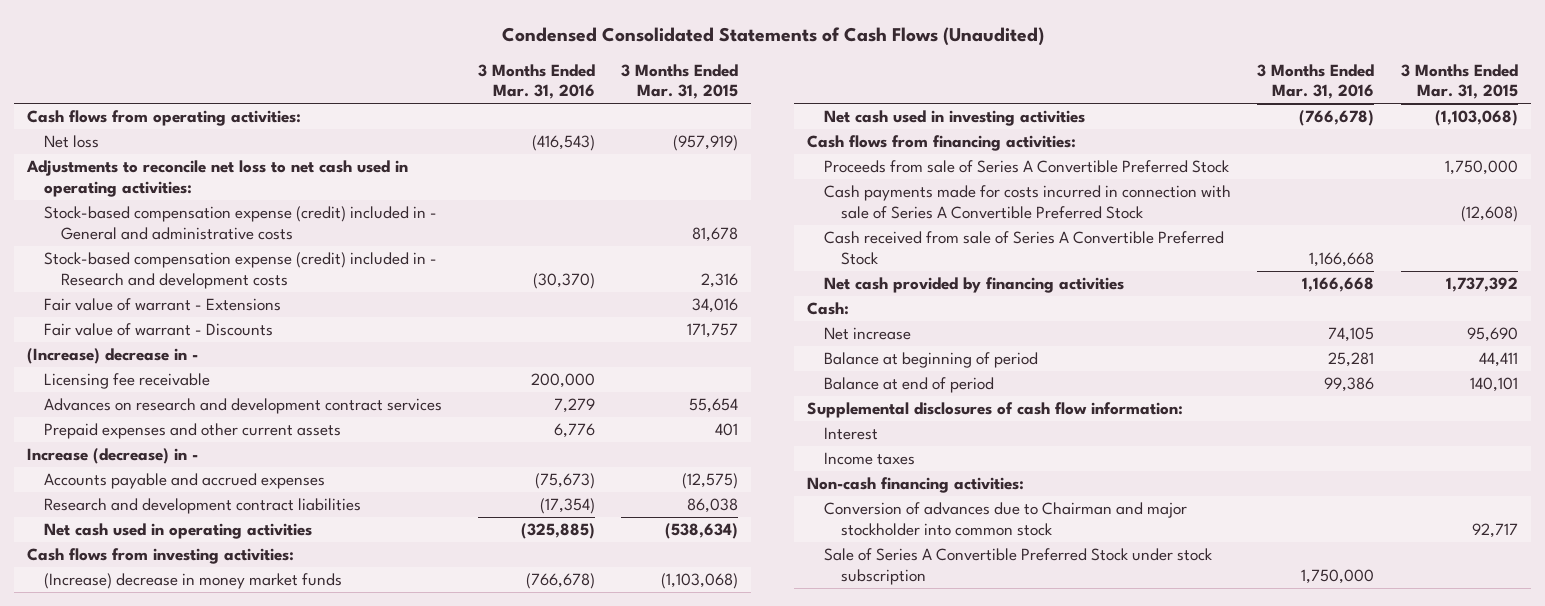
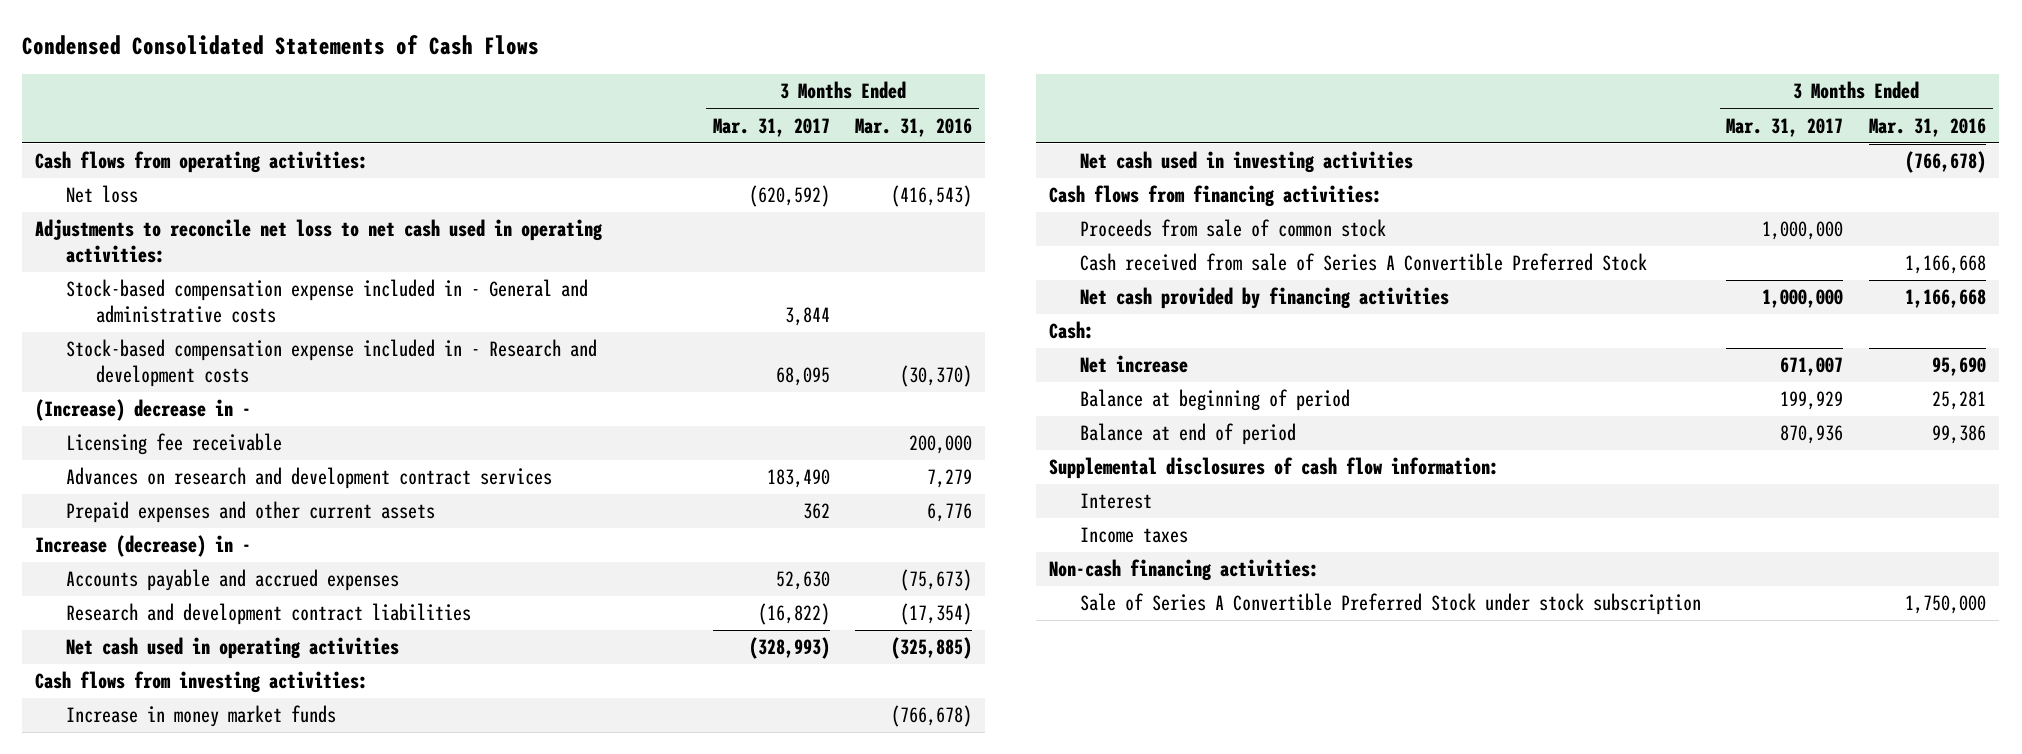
- Condensed Consolidated Statements of Cash Flows (Unaudited)
+ Condensed Consolidated Statements of Cash Flows
- | 3 Months Ended Mar. 31, 2016 | 3 Months Ended Mar. 31, 2015
+ | 3 Months Ended Mar. 31, 2017 | 3 Months Ended Mar. 31, 2016
- Stock-based compensation expense (credit) included in - General and administrative costs | | 81,678
- Stock-based compensation expense (credit) included in - Research and development costs | (30,370) | 2,316
- Fair value of warrant - Extensions | | 34,016
- Fair value of warrant - Discounts | | 171,757
+ Stock-based compensation expense included in - General and administrative costs | 3,844 |
+ Stock-based compensation expense included in - Research and development costs | 68,095 | (30,370)
- (Increase) decrease in money market funds | (766,678) | (1,103,068)
+ Increase in money market funds | | (766,678)
- Proceeds from sale of Series A Convertible Preferred Stock | | 1,750,000
- Cash payments made for costs incurred in connection with sale of Series A Convertible Preferred Stock | | (12,608)
+ Proceeds from sale of common stock | 1,000,000 |
- Net increase | 74,105 | 95,690
+ Net increase | 671,007 | 95,690
- Conversion of advances due to Chairman and major stockholder into common stock | | 92,717

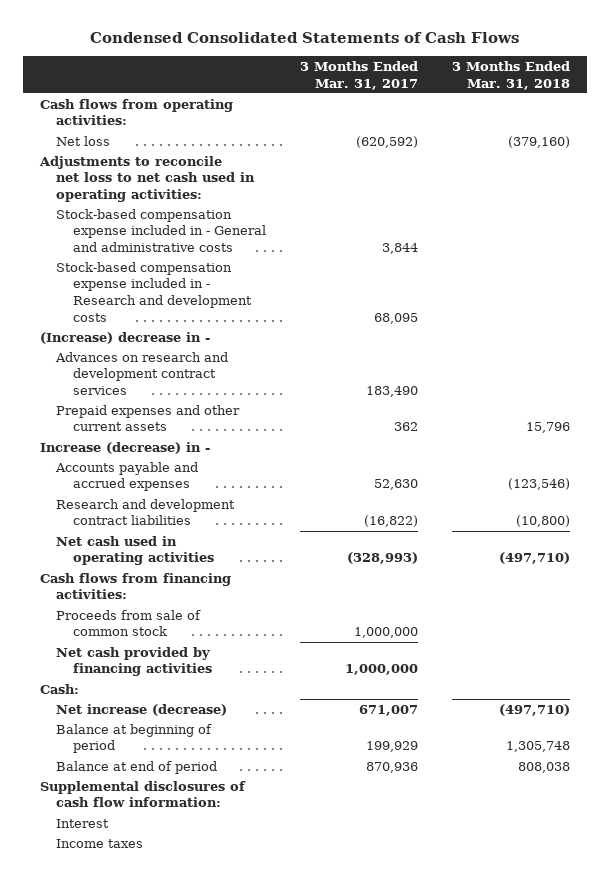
- | 3 Months Ended Mar. 31, 2017 | 3 Months Ended Mar. 31, 2016
+ | 3 Months Ended Mar. 31, 2017 | 3 Months Ended Mar. 31, 2018
- Licensing fee receivable | | 200,000
- Cash flows from investing activities:
- Increase in money market funds | | (766,678)
- Net cash used in investing activities | | (766,678)
- Cash received from sale of Series A Convertible Preferred Stock | | 1,166,668
- Net increase | 671,007 | 95,690
+ Net increase (decrease) | 671,007 | (497,710)
- Non-cash financing activities:
- Sale of Series A Convertible Preferred Stock under stock subscription | | 1,750,000

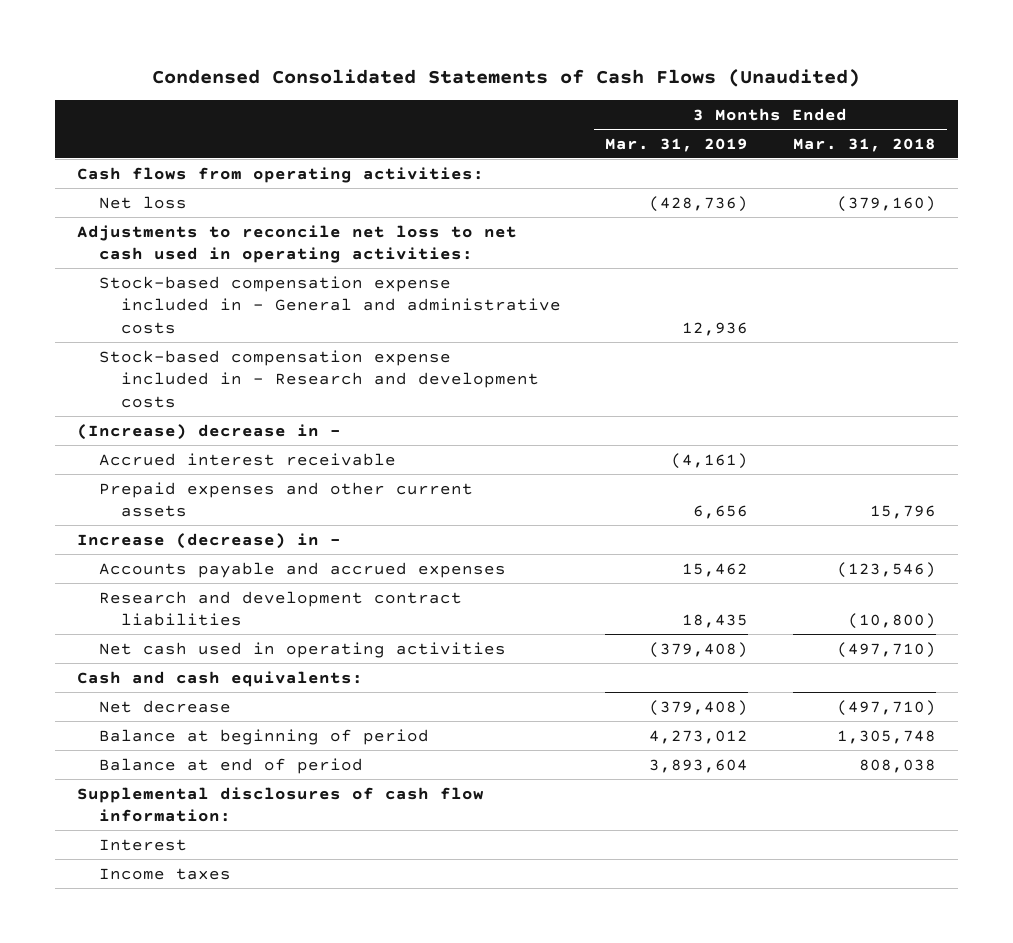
- Condensed Consolidated Statements of Cash Flows
+ Condensed Consolidated Statements of Cash Flows (Unaudited)
- | 3 Months Ended Mar. 31, 2017 | 3 Months Ended Mar. 31, 2018
+ | 3 Months Ended Mar. 31, 2019 | 3 Months Ended Mar. 31, 2018
- Advances on research and development contract services | 183,490 |
+ Accrued interest receivable | (4,161) |
- Cash flows from financing activities:
- Proceeds from sale of common stock | 1,000,000 |
- Net cash provided by financing activities | 1,000,000 |
- Cash:
- Net increase (decrease) | 671,007 | (497,710)
+ Cash and cash equivalents:
+ Net decrease | (379,408) | (497,710)

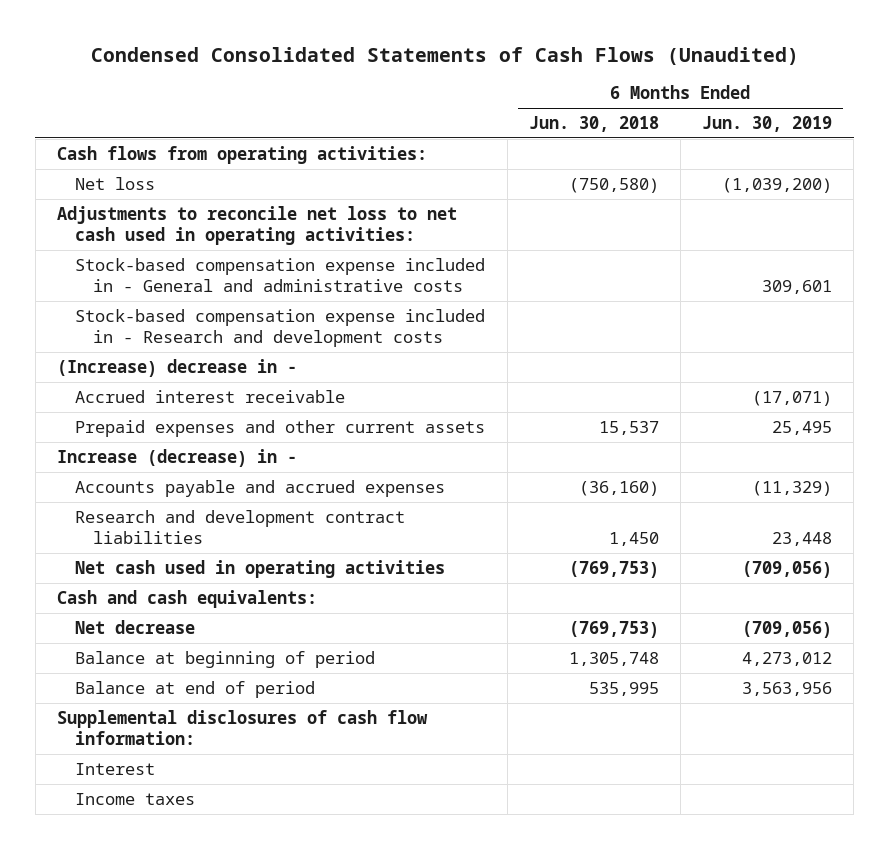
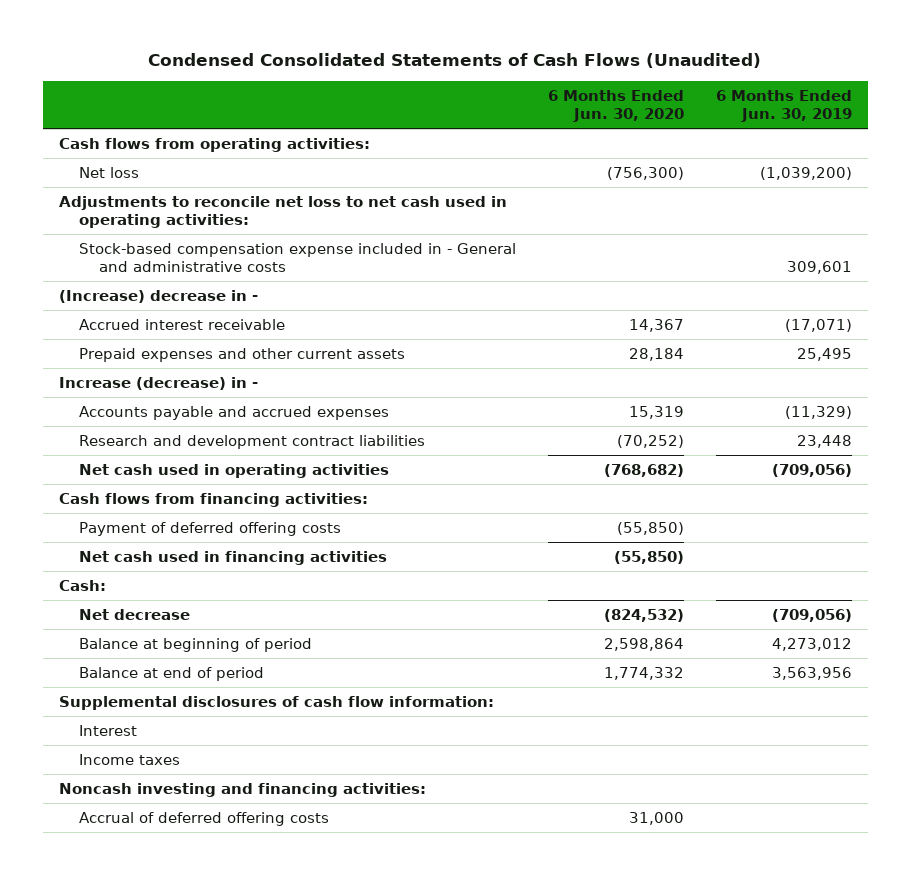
- | 6 Months Ended Jun. 30, 2018 | 6 Months Ended Jun. 30, 2019
+ | 6 Months Ended Jun. 30, 2020 | 6 Months Ended Jun. 30, 2019
- Stock-based compensation expense included in - Research and development costs
- Cash and cash equivalents:
+ Cash flows from financing activities:
+ Payment of deferred offering costs | (55,850) |
+ Net cash used in financing activities | (55,850) |
+ Cash:
+ Noncash investing and financing activities:
+ Accrual of deferred offering costs | 31,000 |

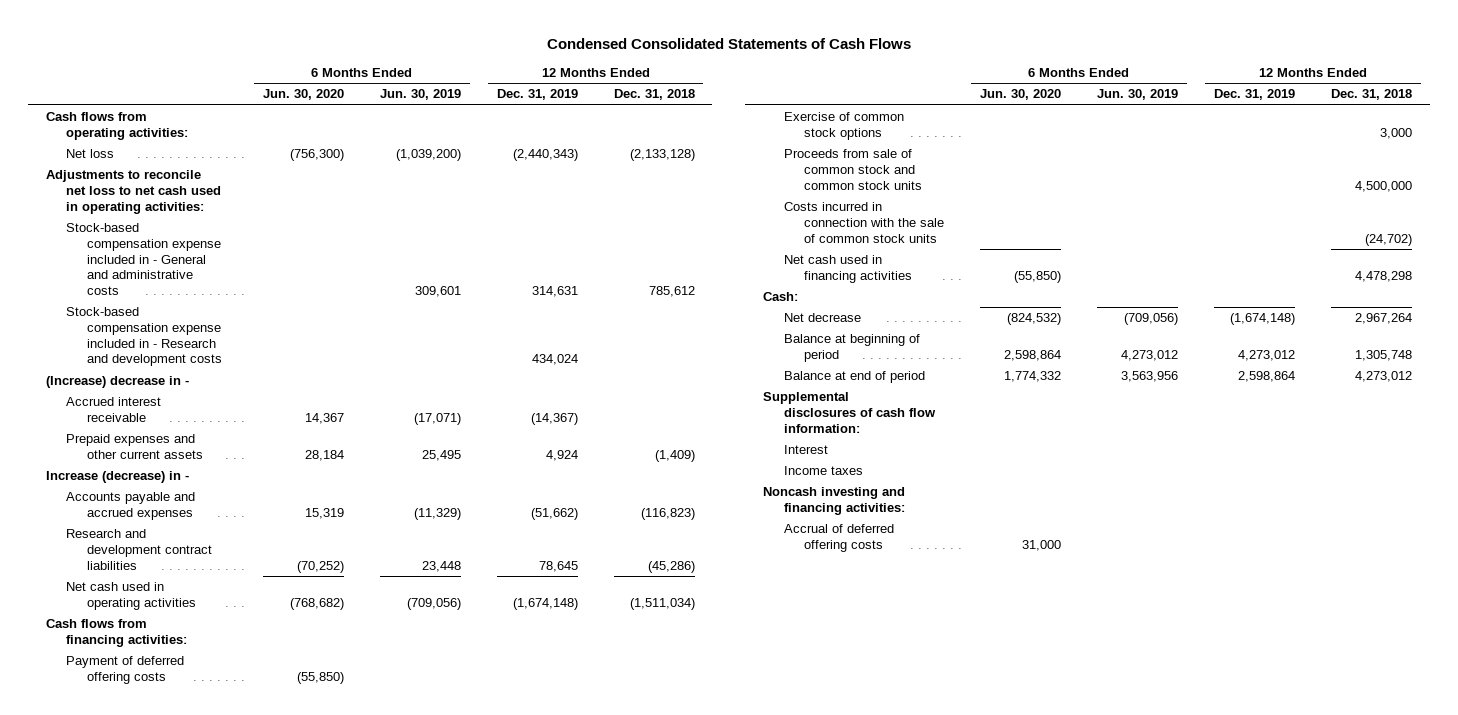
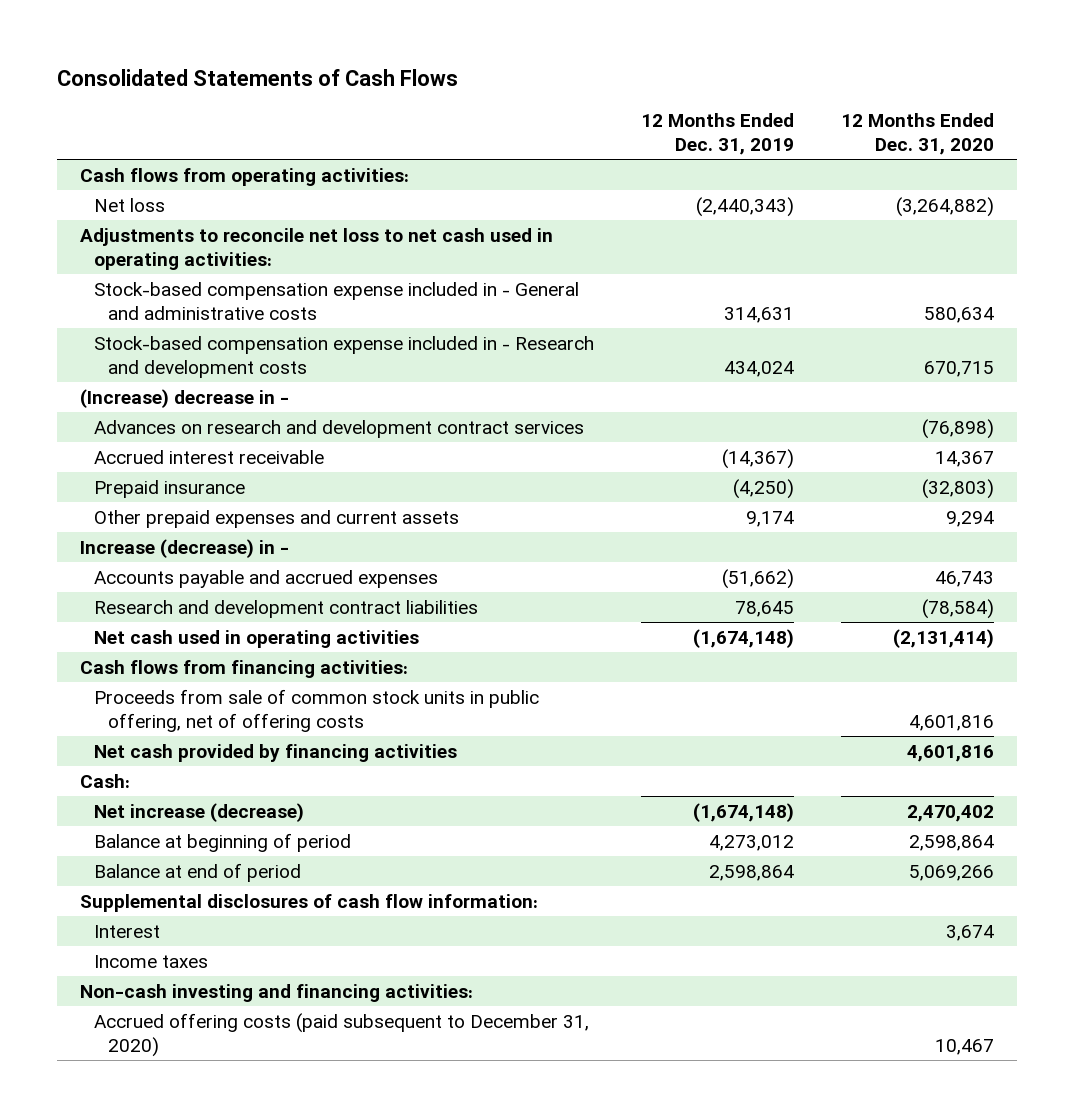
- Condensed Consolidated Statements of Cash Flows
+ Consolidated Statements of Cash Flows
- | 6 Months Ended Jun. 30, 2020 | 6 Months Ended Jun. 30, 2019 | 12 Months Ended Dec. 31, 2019 | 12 Months Ended Dec. 31, 2018
+ | 12 Months Ended Dec. 31, 2019 | 12 Months Ended Dec. 31, 2020
+ Advances on research and development contract services | | (76,898)
- Prepaid expenses and other current assets | 28,184 | 25,495 | 4,924 | (1,409)
+ Prepaid insurance | (4,250) | (32,803)
+ Other prepaid expenses and current assets | 9,174 | 9,294
- Payment of deferred offering costs | (55,850) | | |
- Exercise of common stock options | | | | 3,000
- Proceeds from sale of common stock and common stock units | | | | 4,500,000
- Costs incurred in connection with the sale of common stock units | | | | (24,702)
- Net cash used in financing activities | (55,850) | | | 4,478,298
+ Proceeds from sale of common stock units in public offering, net of offering costs | | 4,601,816
+ Net cash provided by financing activities | | 4,601,816
- Net decrease | (824,532) | (709,056) | (1,674,148) | 2,967,264
+ Net increase (decrease) | (1,674,148) | 2,470,402
- Noncash investing and financing activities:
- Accrual of deferred offering costs | 31,000 | | |
+ Non-cash investing and financing activities:
+ Accrued offering costs (paid subsequent to December 31, 2020) | | 10,467

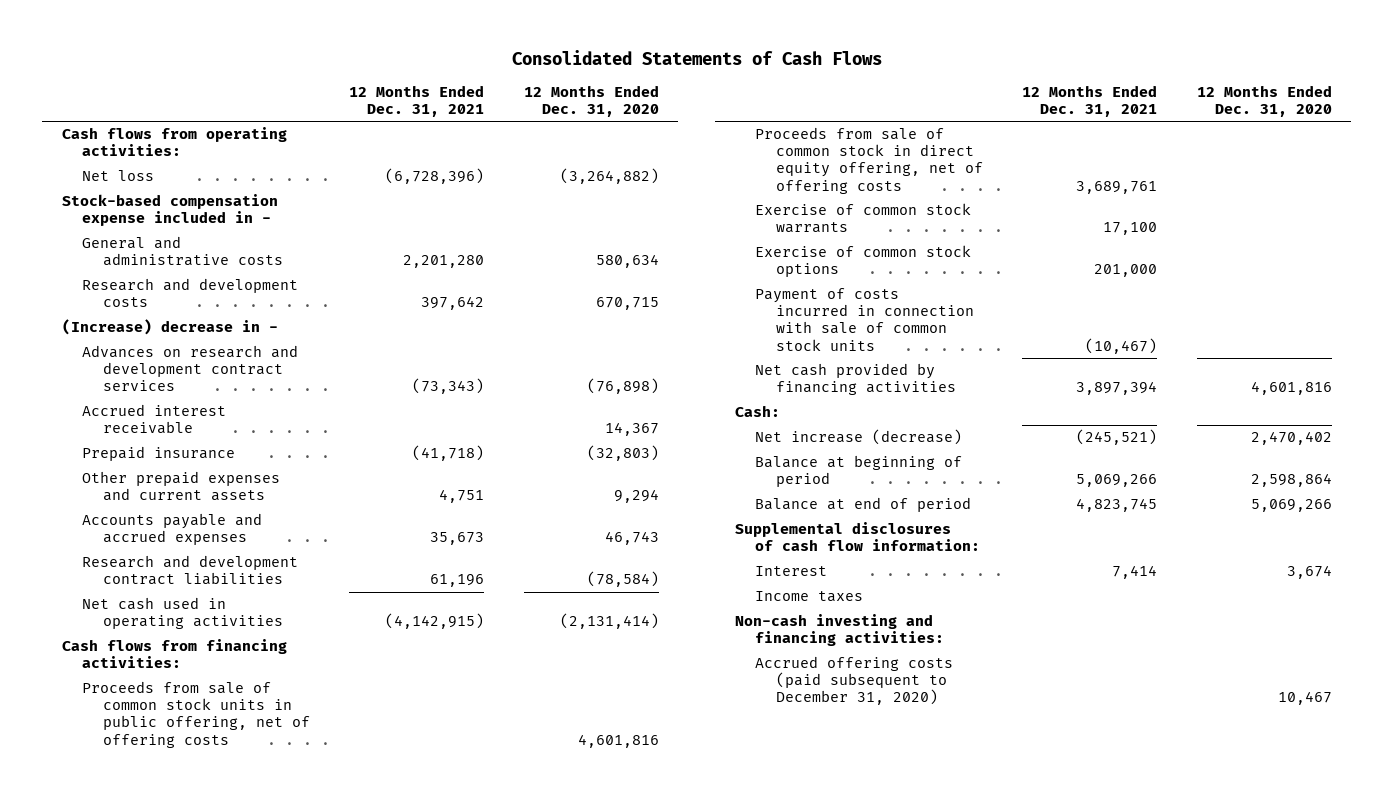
- | 12 Months Ended Dec. 31, 2019 | 12 Months Ended Dec. 31, 2020
+ | 12 Months Ended Dec. 31, 2021 | 12 Months Ended Dec. 31, 2020
- Adjustments to reconcile net loss to net cash used in operating activities:
- Stock-based compensation expense included in - General and administrative costs | 314,631 | 580,634
- Stock-based compensation expense included in - Research and development costs | 434,024 | 670,715
+ Stock-based compensation expense included in -
+ General and administrative costs | 2,201,280 | 580,634
+ Research and development costs | 397,642 | 670,715
- Increase (decrease) in -
+ Proceeds from sale of common stock in direct equity offering, net of offering costs | 3,689,761 |
+ Exercise of common stock warrants | 17,100 |
+ Exercise of common stock options | 201,000 |
+ Payment of costs incurred in connection with sale of common stock units | (10,467) |

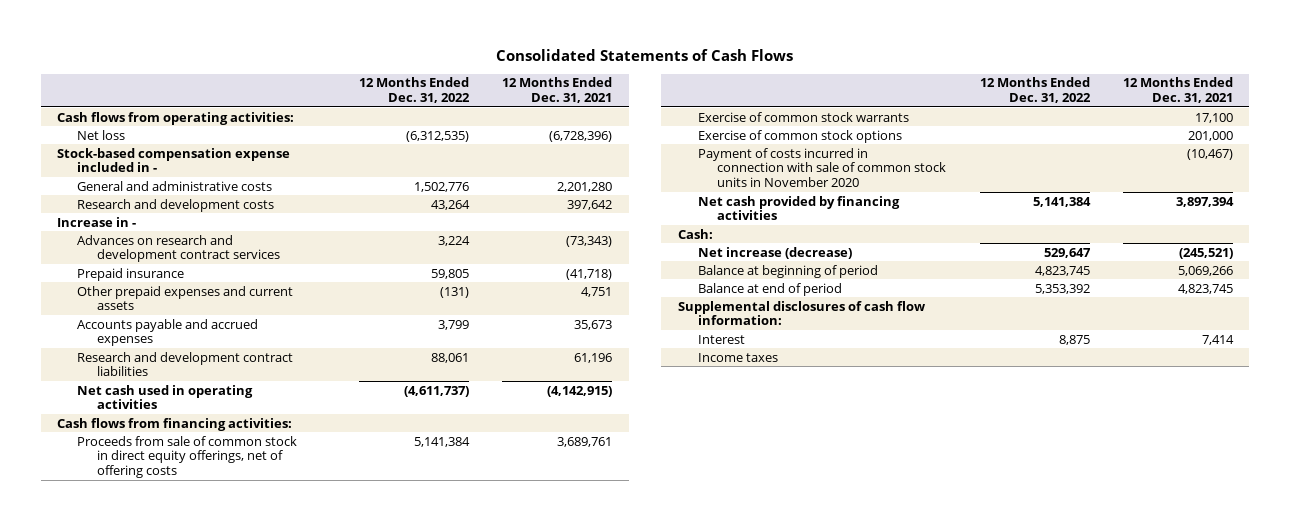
- | 12 Months Ended Dec. 31, 2021 | 12 Months Ended Dec. 31, 2020
+ | 12 Months Ended Dec. 31, 2022 | 12 Months Ended Dec. 31, 2021
- (Increase) decrease in -
+ Increase in -
- Accrued interest receivable | | 14,367
- Proceeds from sale of common stock units in public offering, net of offering costs | | 4,601,816
- Proceeds from sale of common stock in direct equity offering, net of offering costs | 3,689,761 |
+ Proceeds from sale of common stock in direct equity offerings, net of offering costs | 5,141,384 | 3,689,761
- Payment of costs incurred in connection with sale of common stock units | (10,467) |
+ Payment of costs incurred in connection with sale of common stock units in November 2020 | | (10,467)
- Non-cash investing and financing activities:
- Accrued offering costs (paid subsequent to December 31, 2020) | | 10,467

